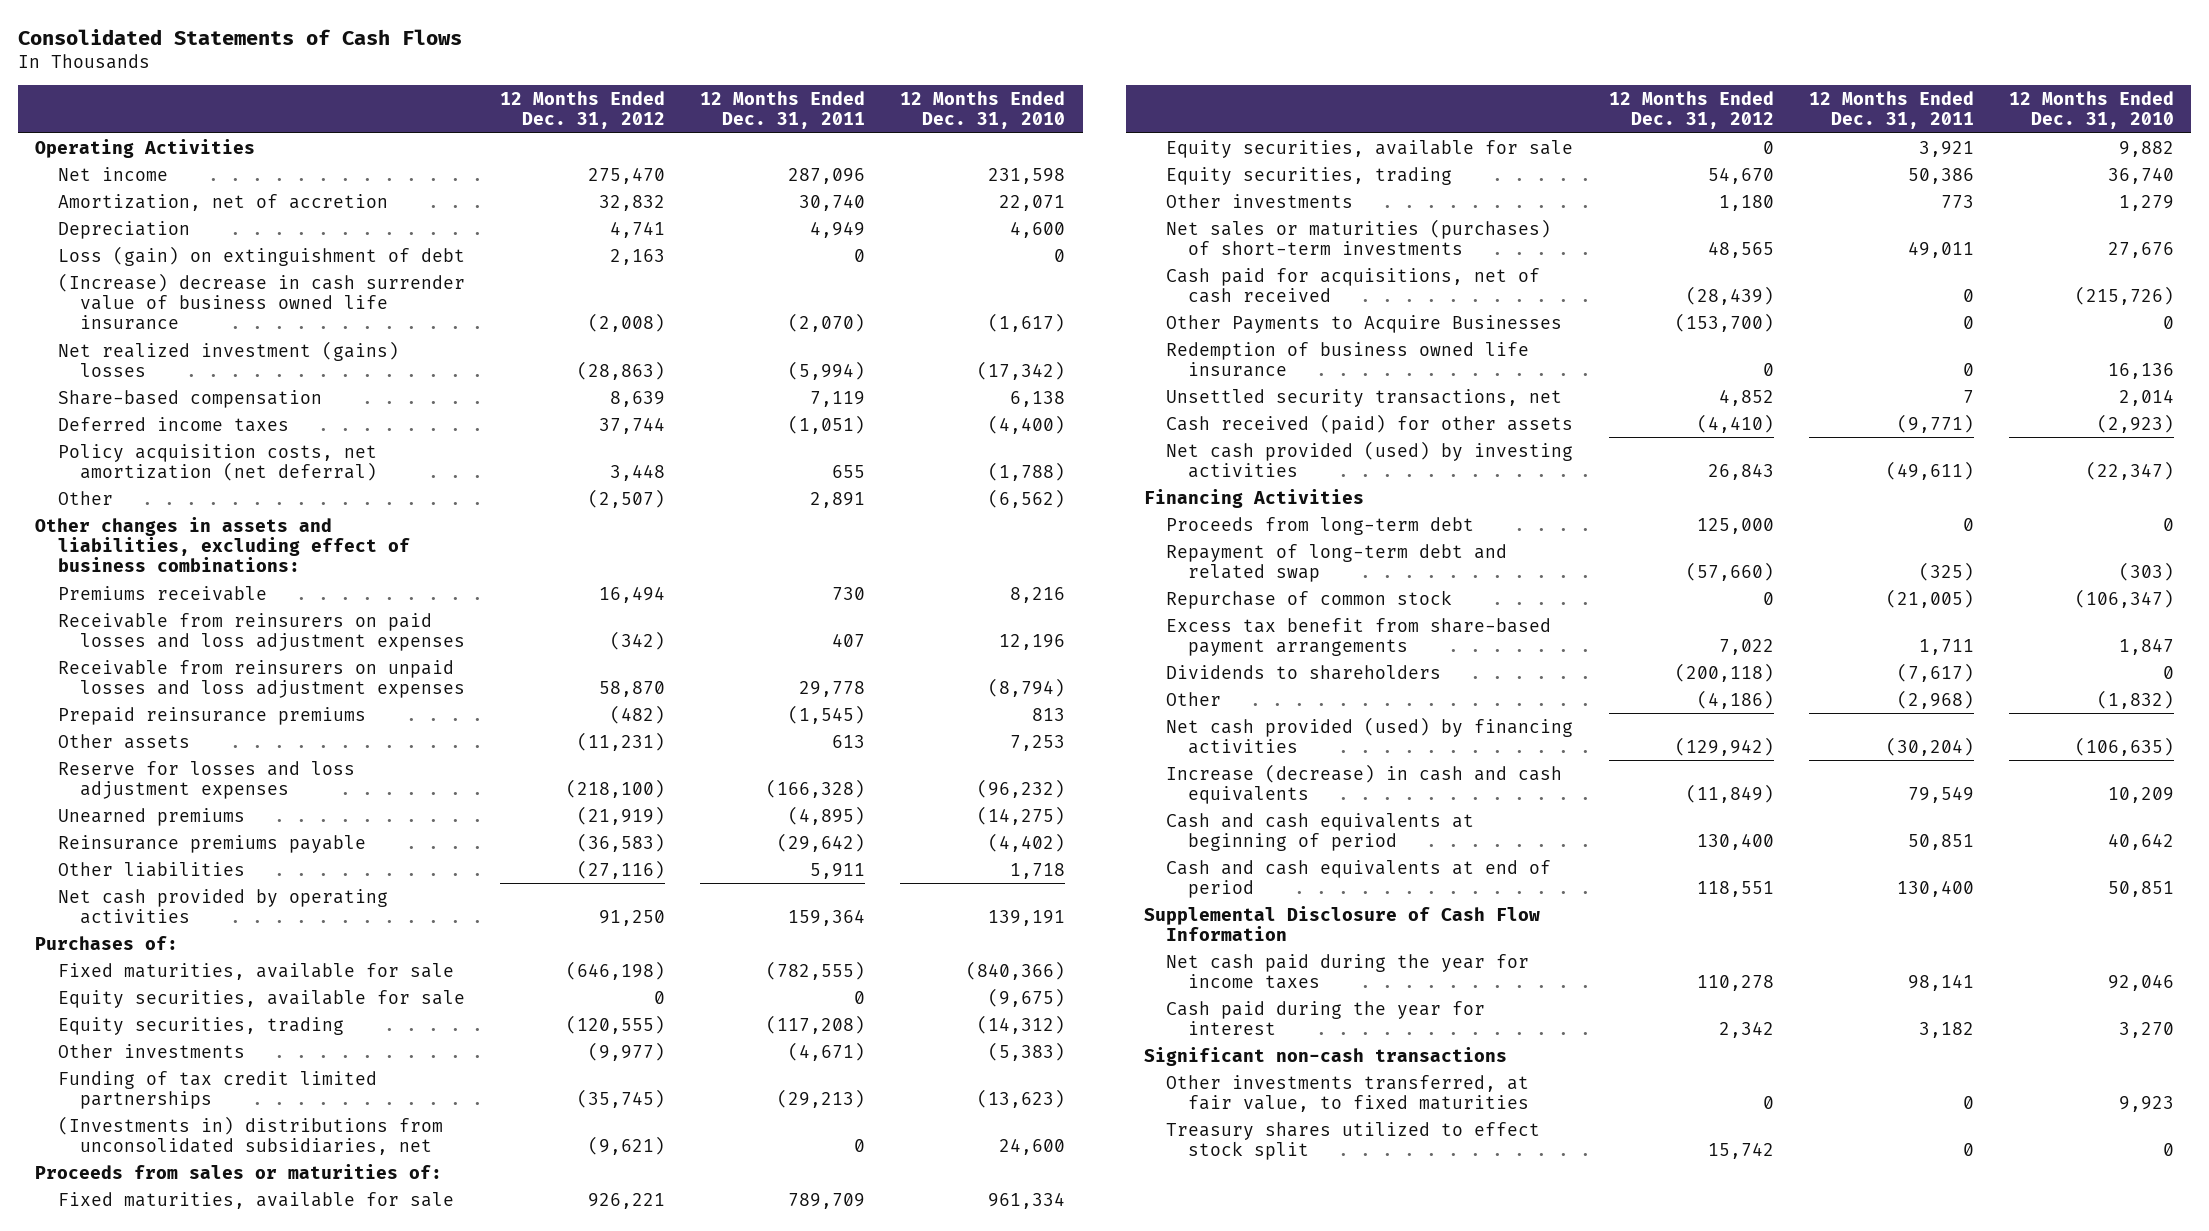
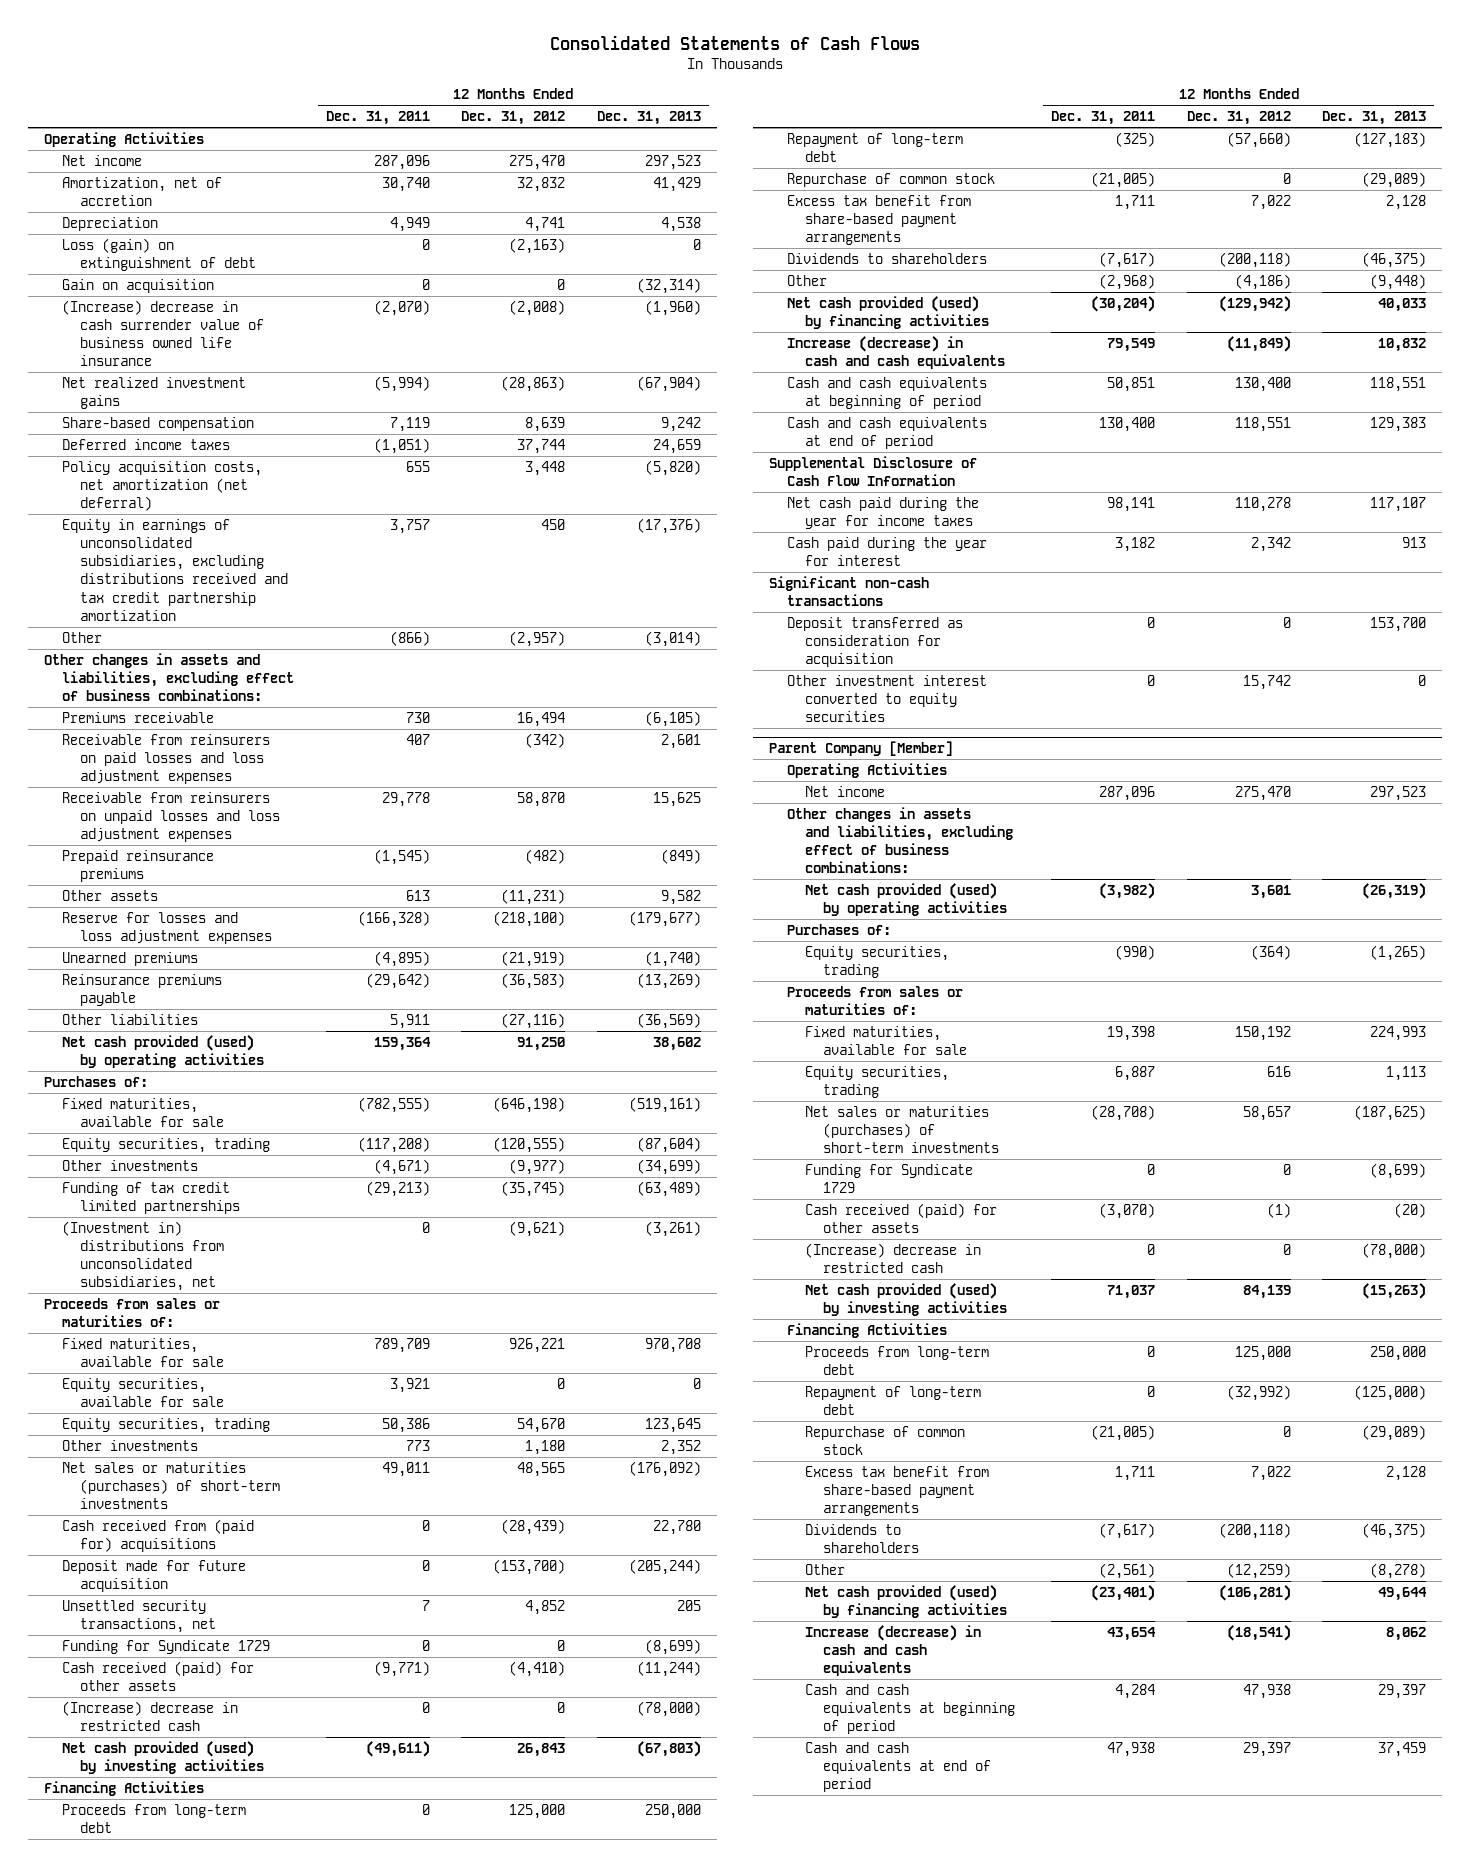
- | 12 Months Ended Dec. 31, 2012 | 12 Months Ended Dec. 31, 2011 | 12 Months Ended Dec. 31, 2010
+ | 12 Months Ended Dec. 31, 2011 | 12 Months Ended Dec. 31, 2012 | 12 Months Ended Dec. 31, 2013
- Loss (gain) on extinguishment of debt | 2,163 | 0 | 0
+ Loss (gain) on extinguishment of debt | 0 | (2,163) | 0
+ Gain on acquisition | 0 | 0 | (32,314)
- Net realized investment (gains) losses | (28,863) | (5,994) | (17,342)
+ Net realized investment gains | (5,994) | (28,863) | (67,904)
- Other | (2,507) | 2,891 | (6,562)
+ Equity in earnings of unconsolidated subsidiaries, excluding distributions received and tax credit partnership amortization | 3,757 | 450 | (17,376)
+ Other | (866) | (2,957) | (3,014)
- Net cash provided by operating activities | 91,250 | 159,364 | 139,191
+ Net cash provided (used) by operating activities | 159,364 | 91,250 | 38,602
- Equity securities, available for sale | 0 | 0 | (9,675)
- (Investments in) distributions from unconsolidated subsidiaries, net | (9,621) | 0 | 24,600
+ (Investment in) distributions from unconsolidated subsidiaries, net | 0 | (9,621) | (3,261)
- Cash paid for acquisitions, net of cash received | (28,439) | 0 | (215,726)
- Other Payments to Acquire Businesses | (153,700) | 0 | 0
- Redemption of business owned life insurance | 0 | 0 | 16,136
+ Cash received from (paid for) acquisitions | 0 | (28,439) | 22,780
+ Deposit made for future acquisition | 0 | (153,700) | (205,244)
+ Funding for Syndicate 1729 | 0 | 0 | (8,699)
+ (Increase) decrease in restricted cash | 0 | 0 | (78,000)
- Repayment of long-term debt and related swap | (57,660) | (325) | (303)
+ Repayment of long-term debt | (325) | (57,660) | (127,183)
- Other investments transferred, at fair value, to fixed maturities | 0 | 0 | 9,923
- Treasury shares utilized to effect stock split | 15,742 | 0 | 0
+ Deposit transferred as consideration for acquisition | 0 | 0 | 153,700
+ Other investment interest converted to equity securities | 0 | 15,742 | 0
+ Parent Company [Member]
+ Operating Activities
+ Net income | 287,096 | 275,470 | 297,523
+ Other changes in assets and liabilities, excluding effect of business combinations:
+ Net cash provided (used) by operating activities | (3,982) | 3,601 | (26,319)
+ Purchases of:
+ Equity securities, trading | (990) | (364) | (1,265)
+ Proceeds from sales or maturities of:
+ Fixed maturities, available for sale | 19,398 | 150,192 | 224,993
+ Equity securities, trading | 6,887 | 616 | 1,113
+ Net sales or maturities (purchases) of short-term investments | (28,708) | 58,657 | (187,625)
+ Funding for Syndicate 1729 | 0 | 0 | (8,699)
+ Cash received (paid) for other assets | (3,070) | (1) | (20)
+ (Increase) decrease in restricted cash | 0 | 0 | (78,000)
+ Net cash provided (used) by investing activities | 71,037 | 84,139 | (15,263)
+ Financing Activities
+ Proceeds from long-term debt | 0 | 125,000 | 250,000
+ Repayment of long-term debt | 0 | (32,992) | (125,000)
+ Repurchase of common stock | (21,005) | 0 | (29,089)
+ Excess tax benefit from share-based payment arrangements | 1,711 | 7,022 | 2,128
+ Dividends to shareholders | (7,617) | (200,118) | (46,375)
+ Other | (2,561) | (12,259) | (8,278)
+ Net cash provided (used) by financing activities | (23,401) | (106,281) | 49,644
+ Increase (decrease) in cash and cash equivalents | 43,654 | (18,541) | 8,062
+ Cash and cash equivalents at beginning of period | 4,284 | 47,938 | 29,397
+ Cash and cash equivalents at end of period | 47,938 | 29,397 | 37,459

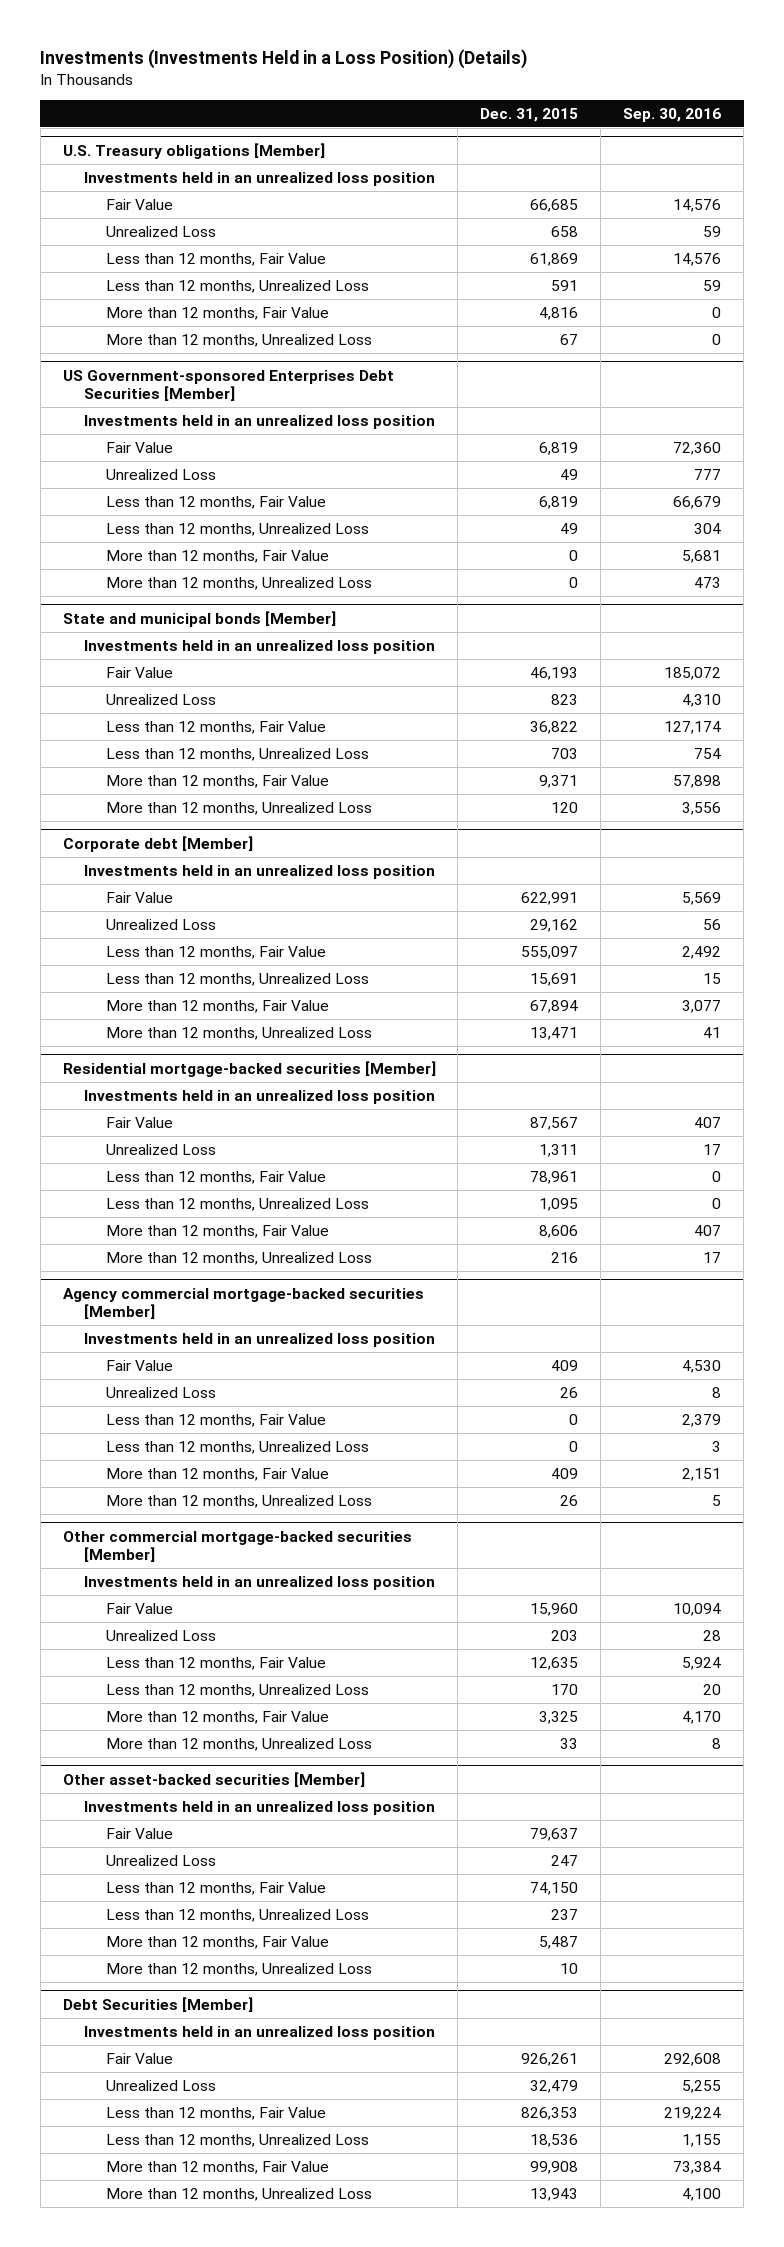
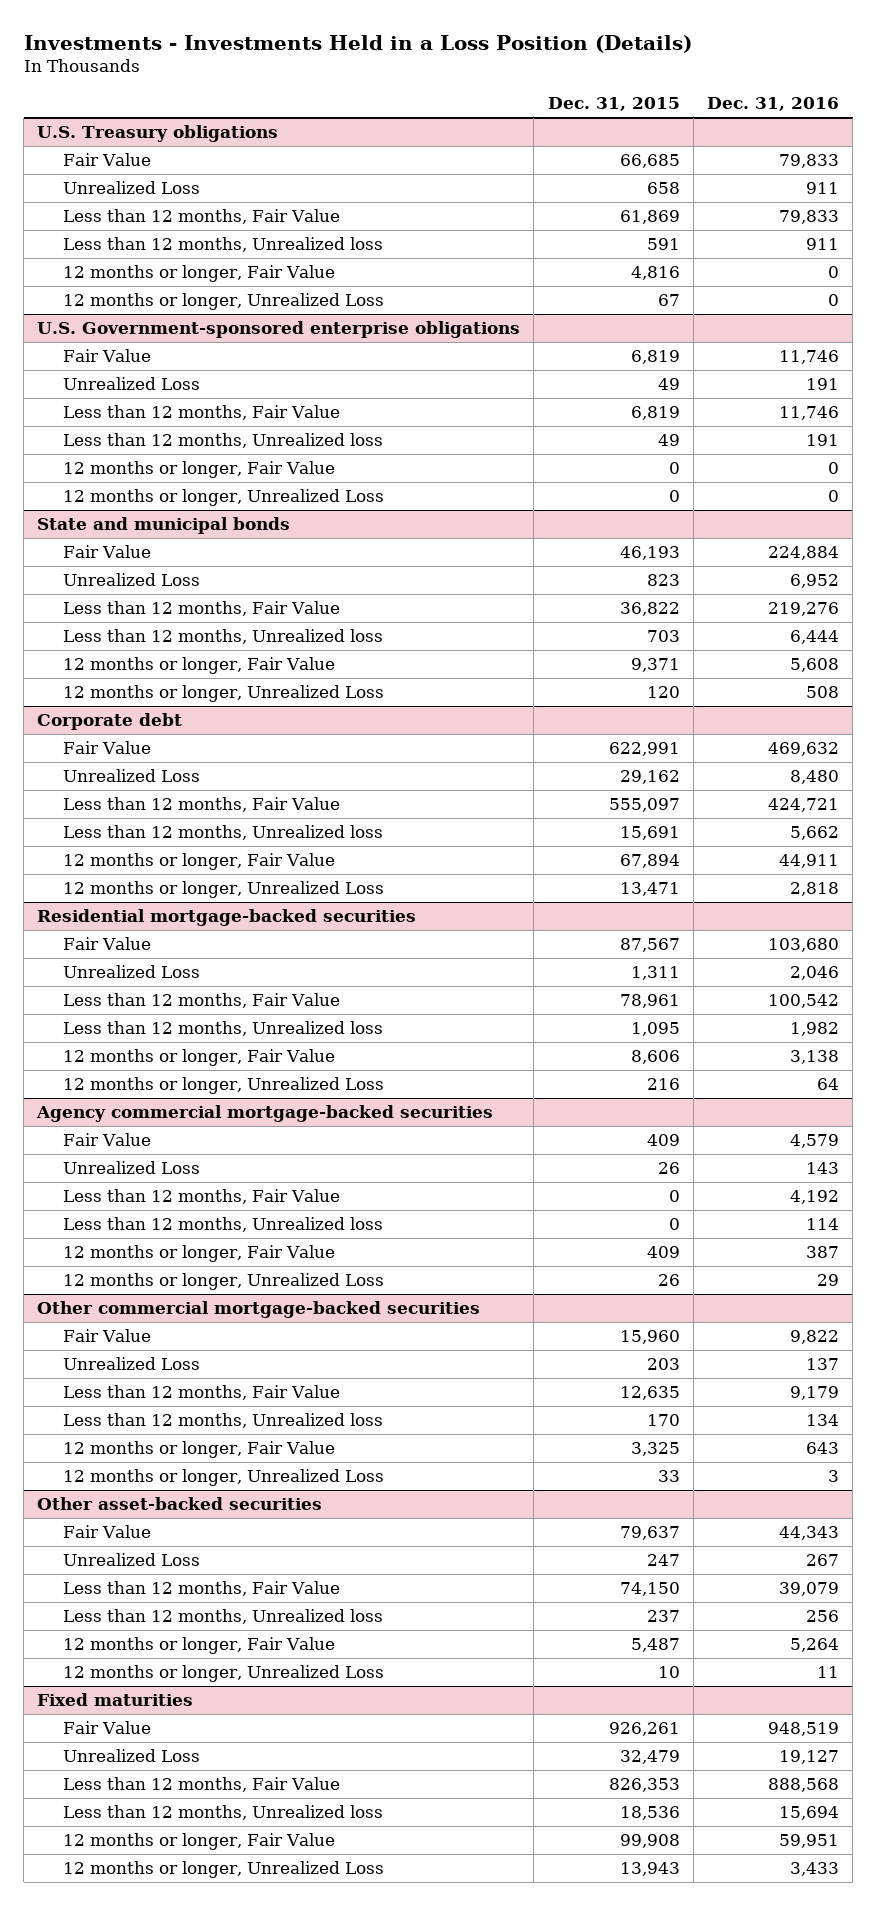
- Investments (Investments Held in a Loss Position) (Details)
+ Investments - Investments Held in a Loss Position (Details)
- | Dec. 31, 2015 | Sep. 30, 2016
+ | Dec. 31, 2015 | Dec. 31, 2016
- U.S. Treasury obligations [Member]
- Investments held in an unrealized loss position
+ U.S. Treasury obligations
- Less than 12 months, Unrealized Loss | 591 | 59
- More than 12 months, Fair Value | 4,816 | 0
- More than 12 months, Unrealized Loss | 67 | 0
- US Government-sponsored Enterprises Debt Securities [Member]
- Investments held in an unrealized loss position
+ Less than 12 months, Unrealized loss | 591 | 911
+ 12 months or longer, Fair Value | 4,816 | 0
+ 12 months or longer, Unrealized Loss | 67 | 0
+ U.S. Government-sponsored enterprise obligations
- Less than 12 months, Unrealized Loss | 49 | 304
- More than 12 months, Fair Value | 0 | 5,681
- More than 12 months, Unrealized Loss | 0 | 473
- State and municipal bonds [Member]
- Investments held in an unrealized loss position
+ Less than 12 months, Unrealized loss | 49 | 191
+ 12 months or longer, Fair Value | 0 | 0
+ 12 months or longer, Unrealized Loss | 0 | 0
+ State and municipal bonds
- Less than 12 months, Unrealized Loss | 703 | 754
- More than 12 months, Fair Value | 9,371 | 57,898
- More than 12 months, Unrealized Loss | 120 | 3,556
- Corporate debt [Member]
- Investments held in an unrealized loss position
+ Less than 12 months, Unrealized loss | 703 | 6,444
+ 12 months or longer, Fair Value | 9,371 | 5,608
+ 12 months or longer, Unrealized Loss | 120 | 508
+ Corporate debt
- Less than 12 months, Unrealized Loss | 15,691 | 15
- More than 12 months, Fair Value | 67,894 | 3,077
- More than 12 months, Unrealized Loss | 13,471 | 41
- Residential mortgage-backed securities [Member]
- Investments held in an unrealized loss position
+ Less than 12 months, Unrealized loss | 15,691 | 5,662
+ 12 months or longer, Fair Value | 67,894 | 44,911
+ 12 months or longer, Unrealized Loss | 13,471 | 2,818
+ Residential mortgage-backed securities
- Less than 12 months, Unrealized Loss | 1,095 | 0
- More than 12 months, Fair Value | 8,606 | 407
- More than 12 months, Unrealized Loss | 216 | 17
- Agency commercial mortgage-backed securities [Member]
- Investments held in an unrealized loss position
+ Less than 12 months, Unrealized loss | 1,095 | 1,982
+ 12 months or longer, Fair Value | 8,606 | 3,138
+ 12 months or longer, Unrealized Loss | 216 | 64
+ Agency commercial mortgage-backed securities
- Less than 12 months, Unrealized Loss | 0 | 3
- More than 12 months, Fair Value | 409 | 2,151
- More than 12 months, Unrealized Loss | 26 | 5
- Other commercial mortgage-backed securities [Member]
- Investments held in an unrealized loss position
+ Less than 12 months, Unrealized loss | 0 | 114
+ 12 months or longer, Fair Value | 409 | 387
+ 12 months or longer, Unrealized Loss | 26 | 29
+ Other commercial mortgage-backed securities
- Less than 12 months, Unrealized Loss | 170 | 20
- More than 12 months, Fair Value | 3,325 | 4,170
- More than 12 months, Unrealized Loss | 33 | 8
- Other asset-backed securities [Member]
- Investments held in an unrealized loss position
+ Less than 12 months, Unrealized loss | 170 | 134
+ 12 months or longer, Fair Value | 3,325 | 643
+ 12 months or longer, Unrealized Loss | 33 | 3
+ Other asset-backed securities
- Less than 12 months, Unrealized Loss | 237 |
- More than 12 months, Fair Value | 5,487 |
- More than 12 months, Unrealized Loss | 10 |
- Debt Securities [Member]
- Investments held in an unrealized loss position
+ Less than 12 months, Unrealized loss | 237 | 256
+ 12 months or longer, Fair Value | 5,487 | 5,264
+ 12 months or longer, Unrealized Loss | 10 | 11
+ Fixed maturities
- Less than 12 months, Unrealized Loss | 18,536 | 1,155
- More than 12 months, Fair Value | 99,908 | 73,384
- More than 12 months, Unrealized Loss | 13,943 | 4,100
+ Less than 12 months, Unrealized loss | 18,536 | 15,694
+ 12 months or longer, Fair Value | 99,908 | 59,951
+ 12 months or longer, Unrealized Loss | 13,943 | 3,433

